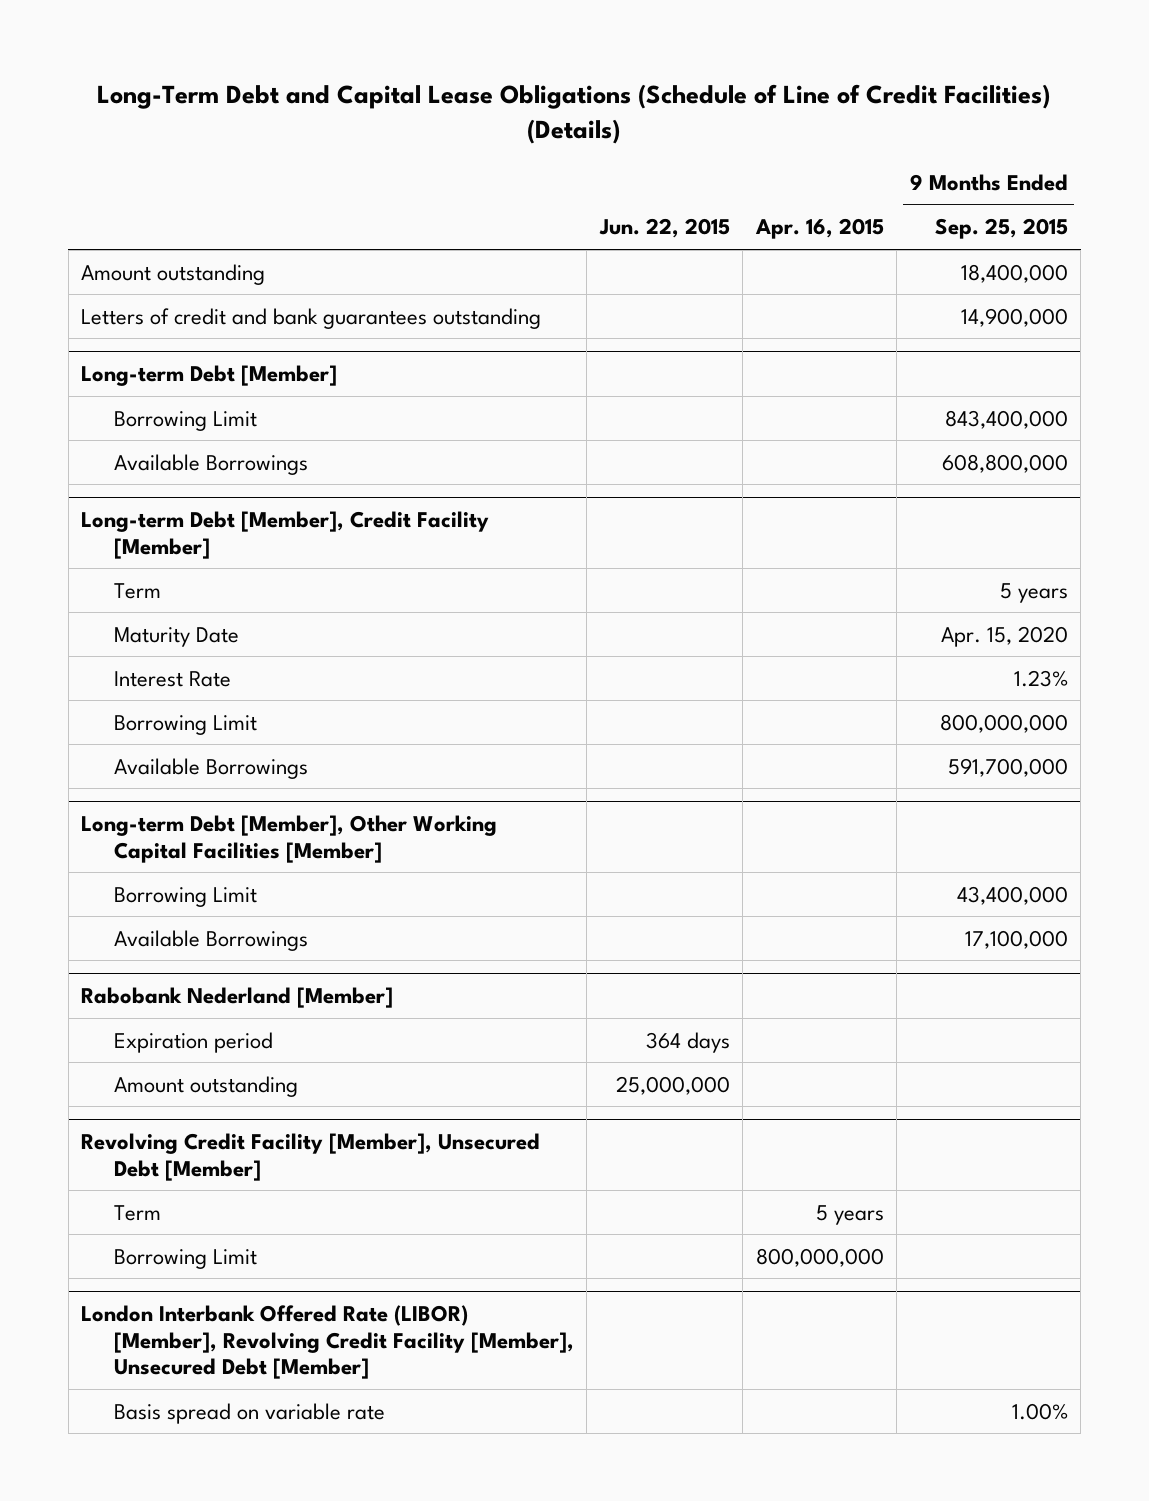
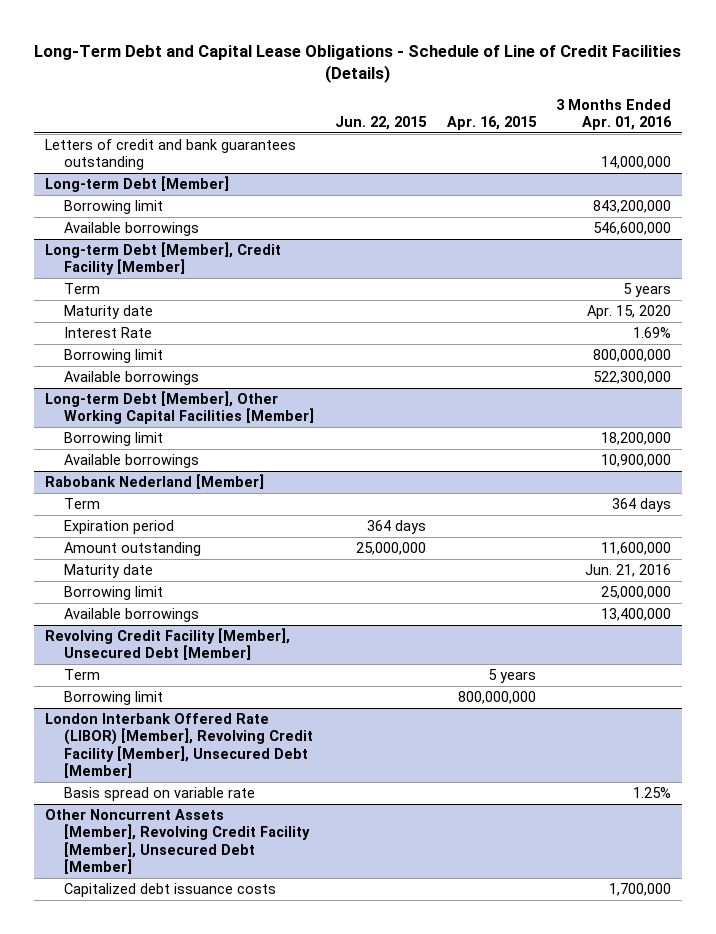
- Long-Term Debt and Capital Lease Obligations (Schedule of Line of Credit Facilities) (Details)
+ Long-Term Debt and Capital Lease Obligations - Schedule of Line of Credit Facilities (Details)
- | Jun. 22, 2015 | Apr. 16, 2015 | 9 Months Ended Sep. 25, 2015
+ | Jun. 22, 2015 | Apr. 16, 2015 | 3 Months Ended Apr. 01, 2016
- Amount outstanding | | | 18,400,000
@ Long-term Debt [Member]
- Borrowing Limit | | | 843,400,000
- Available Borrowings | | | 608,800,000
+ Borrowing limit | | | 843,200,000
+ Available borrowings | | | 546,600,000
@ Long-term Debt [Member], Credit Facility [Member]
- Maturity Date | | | Apr. 15, 2020
+ Maturity date | | | Apr. 15, 2020
- Borrowing Limit | | | 800,000,000
- Available Borrowings | | | 591,700,000
+ Borrowing limit | | | 800,000,000
+ Available borrowings | | | 522,300,000
@ Long-term Debt [Member], Other Working Capital Facilities [Member]
- Borrowing Limit | | | 43,400,000
- Available Borrowings | | | 17,100,000
+ Borrowing limit | | | 18,200,000
+ Available borrowings | | | 10,900,000
@ Rabobank Nederland [Member]
+ Term | | | 364 days
+ Maturity date | | | Jun. 21, 2016
+ Borrowing limit | | | 25,000,000
+ Available borrowings | | | 13,400,000
@ Revolving Credit Facility [Member], Unsecured Debt [Member]
- Borrowing Limit | | 800,000,000 |
+ Borrowing limit | | 800,000,000 |
+ Other Noncurrent Assets [Member], Revolving Credit Facility [Member], Unsecured Debt [Member]
+ Capitalized debt issuance costs | | | 1,700,000

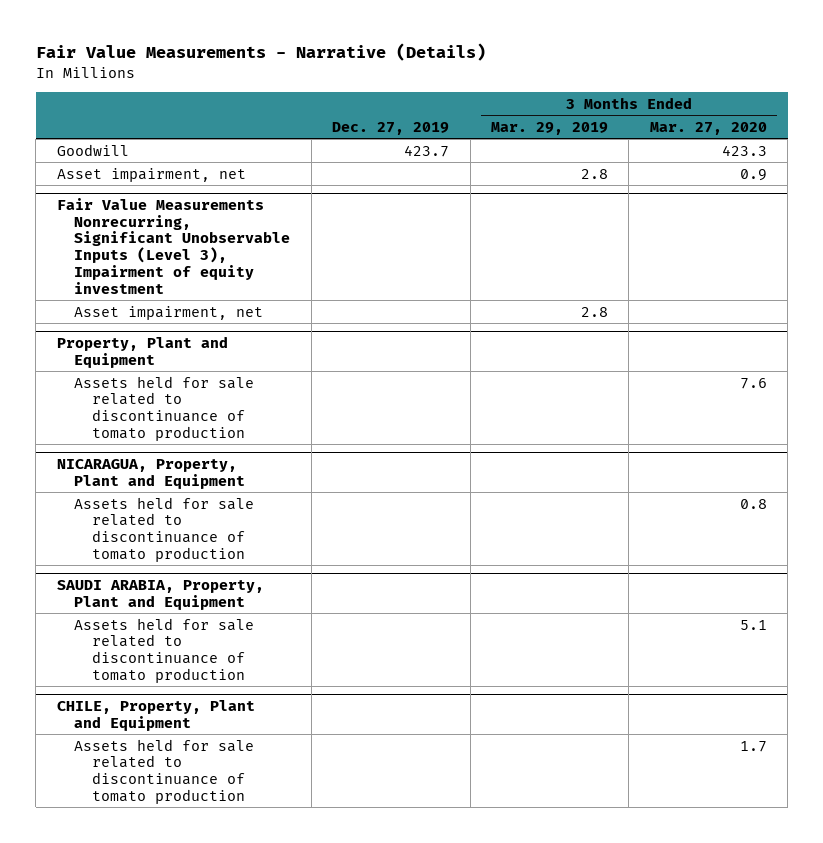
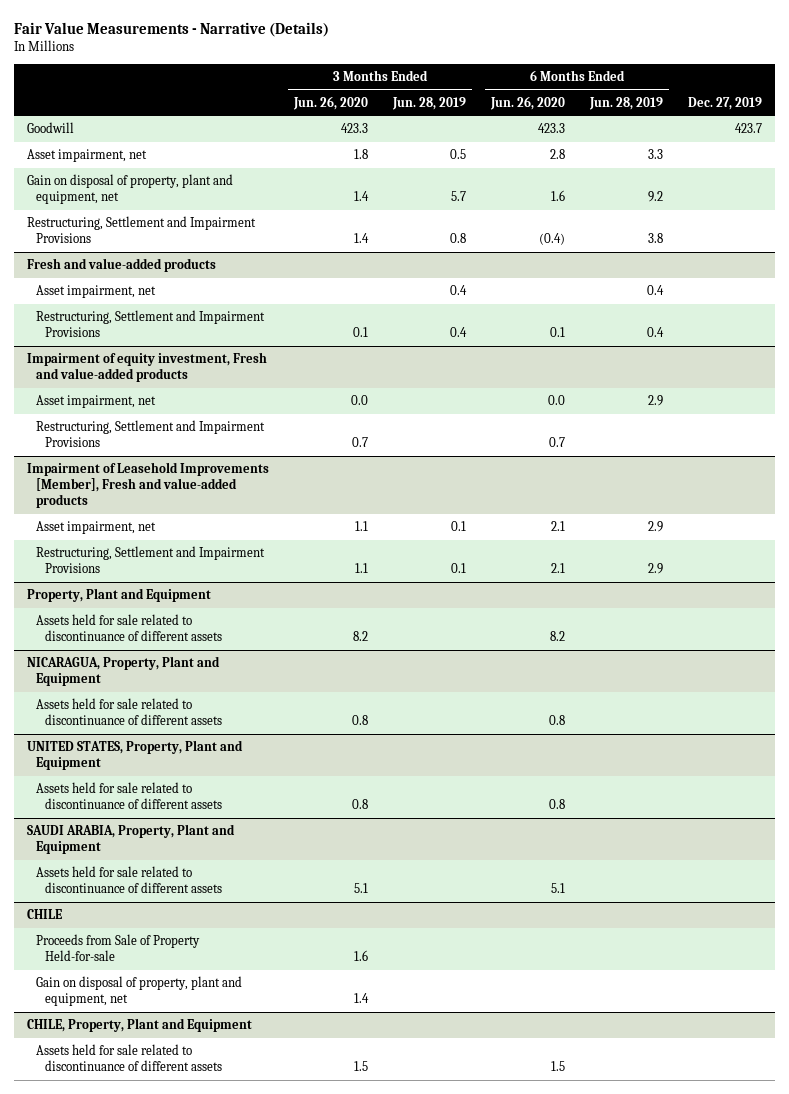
- | Dec. 27, 2019 | 3 Months Ended Mar. 29, 2019 | 3 Months Ended Mar. 27, 2020
+ | 3 Months Ended Jun. 26, 2020 | 3 Months Ended Jun. 28, 2019 | 6 Months Ended Jun. 26, 2020 | 6 Months Ended Jun. 28, 2019 | Dec. 27, 2019
- Fair Value Measurements Nonrecurring, Significant Unobservable Inputs (Level 3), Impairment of equity investment
- Asset impairment, net | | 2.8 |
+ Gain on disposal of property, plant and equipment, net | 1.4 | 5.7 | 1.6 | 9.2 |
+ Restructuring, Settlement and Impairment Provisions | 1.4 | 0.8 | (0.4) | 3.8 |
+ Fresh and value-added products
+ Asset impairment, net | | 0.4 | | 0.4 |
+ Restructuring, Settlement and Impairment Provisions | 0.1 | 0.4 | 0.1 | 0.4 |
+ Impairment of equity investment, Fresh and value-added products
+ Asset impairment, net | 0.0 | | 0.0 | 2.9 |
+ Restructuring, Settlement and Impairment Provisions | 0.7 | | 0.7 | |
+ Impairment of Leasehold Improvements [Member], Fresh and value-added products
+ Asset impairment, net | 1.1 | 0.1 | 2.1 | 2.9 |
+ Restructuring, Settlement and Impairment Provisions | 1.1 | 0.1 | 2.1 | 2.9 |
@ Property, Plant and Equipment
- Assets held for sale related to discontinuance of tomato production | | | 7.6
+ Assets held for sale related to discontinuance of different assets | 8.2 | | 8.2 | |
@ NICARAGUA, Property, Plant and Equipment
- Assets held for sale related to discontinuance of tomato production | | | 0.8
+ Assets held for sale related to discontinuance of different assets | 0.8 | | 0.8 | |
+ UNITED STATES, Property, Plant and Equipment
+ Assets held for sale related to discontinuance of different assets | 0.8 | | 0.8 | |
@ SAUDI ARABIA, Property, Plant and Equipment
- Assets held for sale related to discontinuance of tomato production | | | 5.1
+ Assets held for sale related to discontinuance of different assets | 5.1 | | 5.1 | |
+ CHILE
+ Proceeds from Sale of Property Held-for-sale | 1.6 | | | |
+ Gain on disposal of property, plant and equipment, net | 1.4 | | | |
@ CHILE, Property, Plant and Equipment
- Assets held for sale related to discontinuance of tomato production | | | 1.7
+ Assets held for sale related to discontinuance of different assets | 1.5 | | 1.5 | |

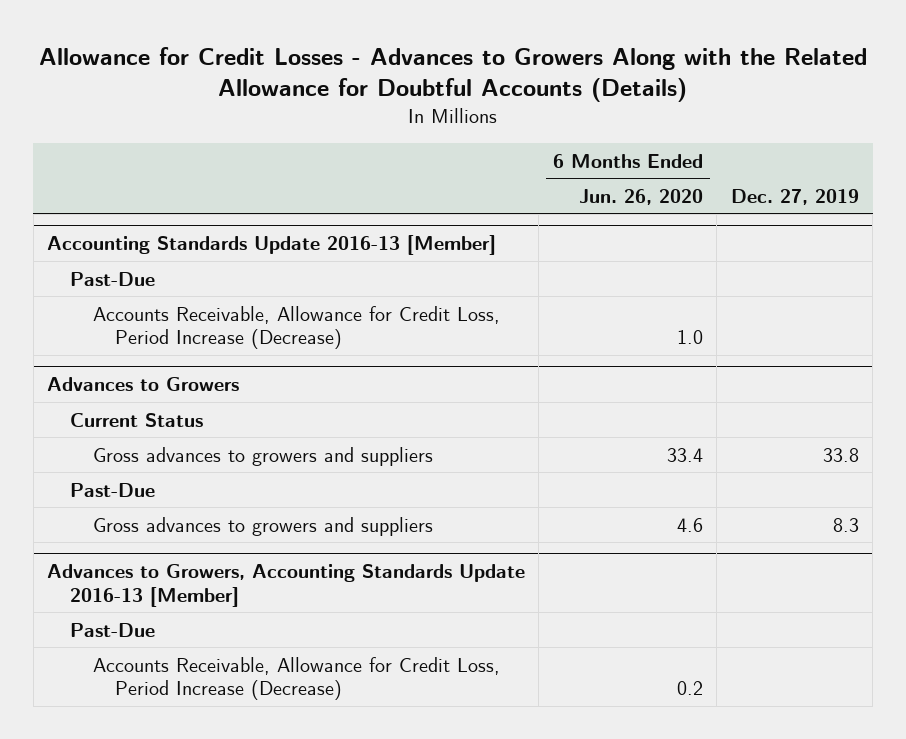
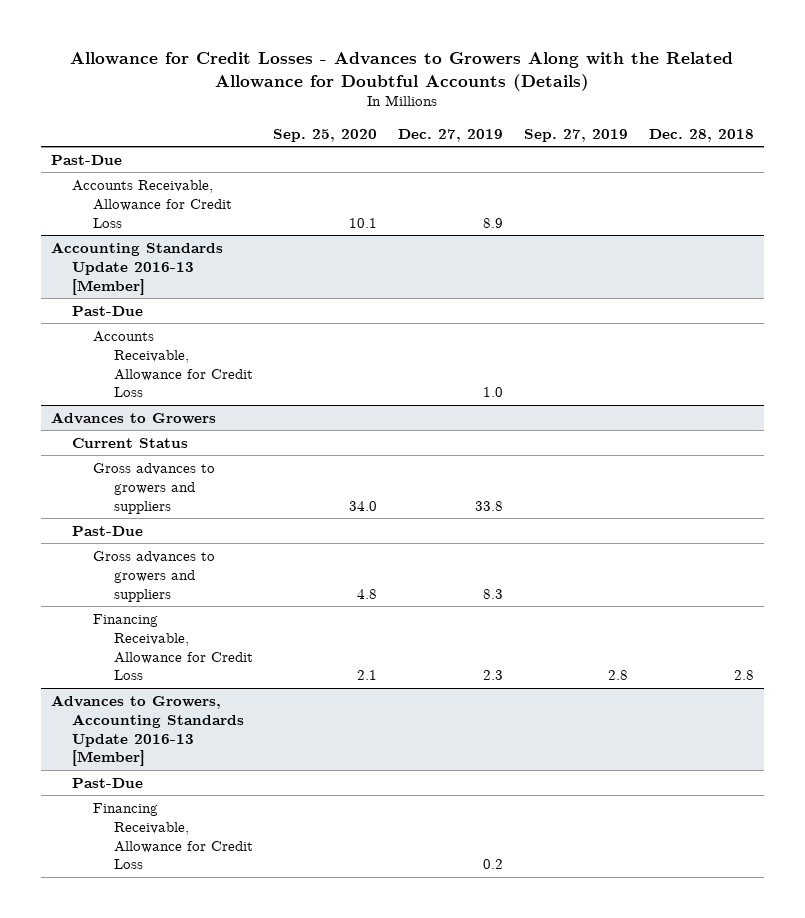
- | 6 Months Ended Jun. 26, 2020 | Dec. 27, 2019
+ | Sep. 25, 2020 | Dec. 27, 2019 | Sep. 27, 2019 | Dec. 28, 2018
+ Past-Due
+ Accounts Receivable, Allowance for Credit Loss | 10.1 | 8.9 | |
@ Accounting Standards Update 2016-13 [Member]
- Accounts Receivable, Allowance for Credit Loss, Period Increase (Decrease) | 1.0 |
+ Accounts Receivable, Allowance for Credit Loss | | 1.0 | |
@ Advances to Growers
+ Financing Receivable, Allowance for Credit Loss | 2.1 | 2.3 | 2.8 | 2.8
@ Advances to Growers, Accounting Standards Update 2016-13 [Member]
- Accounts Receivable, Allowance for Credit Loss, Period Increase (Decrease) | 0.2 |
+ Financing Receivable, Allowance for Credit Loss | | 0.2 | |

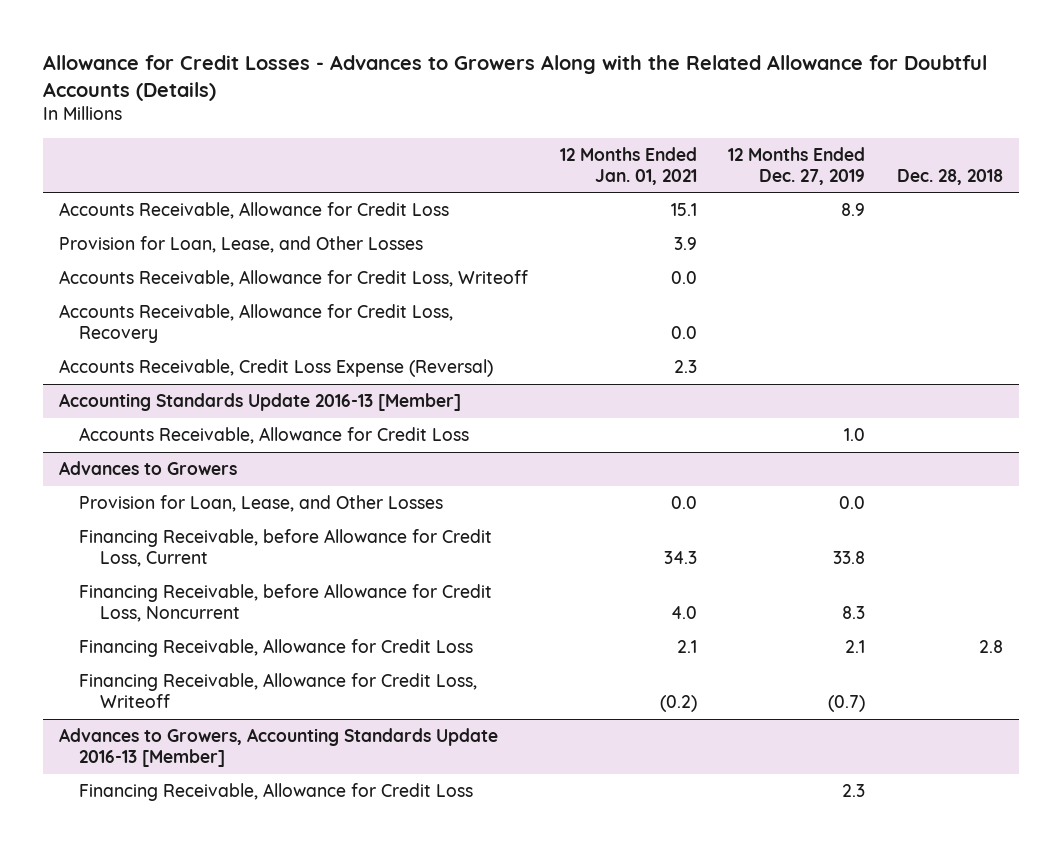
- | Sep. 25, 2020 | Dec. 27, 2019 | Sep. 27, 2019 | Dec. 28, 2018
+ | 12 Months Ended Jan. 01, 2021 | 12 Months Ended Dec. 27, 2019 | Dec. 28, 2018
- Past-Due
+ Provision for Loan, Lease, and Other Losses | 3.9 | |
+ Accounts Receivable, Allowance for Credit Loss, Writeoff | 0.0 | |
+ Accounts Receivable, Allowance for Credit Loss, Recovery | 0.0 | |
+ Accounts Receivable, Credit Loss Expense (Reversal) | 2.3 | |
@ Accounting Standards Update 2016-13 [Member]
- Past-Due
@ Advances to Growers
- Current Status
- Gross advances to growers and suppliers | 34.0 | 33.8 | |
- Past-Due
- Gross advances to growers and suppliers | 4.8 | 8.3 | |
+ Provision for Loan, Lease, and Other Losses | 0.0 | 0.0 |
+ Financing Receivable, before Allowance for Credit Loss, Current | 34.3 | 33.8 |
+ Financing Receivable, before Allowance for Credit Loss, Noncurrent | 4.0 | 8.3 |
+ Financing Receivable, Allowance for Credit Loss, Writeoff | (0.2) | (0.7) |
@ Advances to Growers, Accounting Standards Update 2016-13 [Member]
- Past-Due

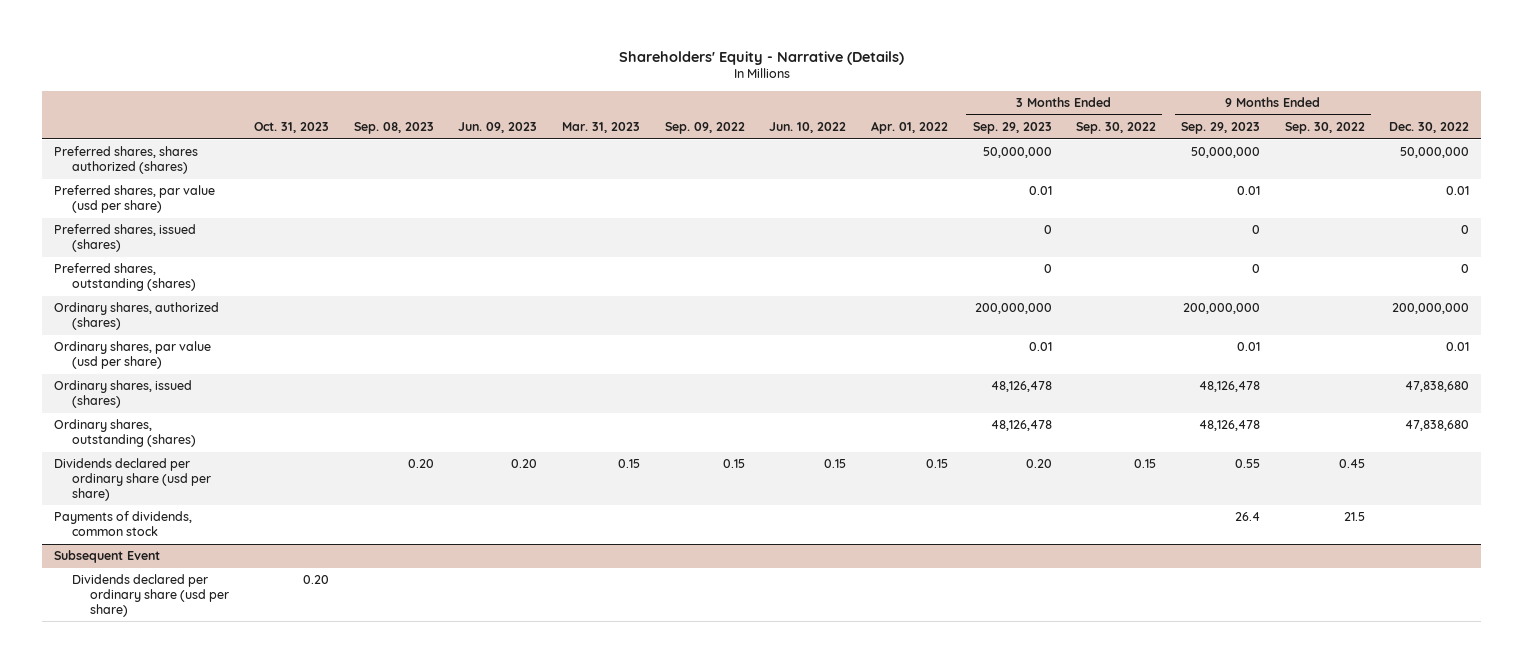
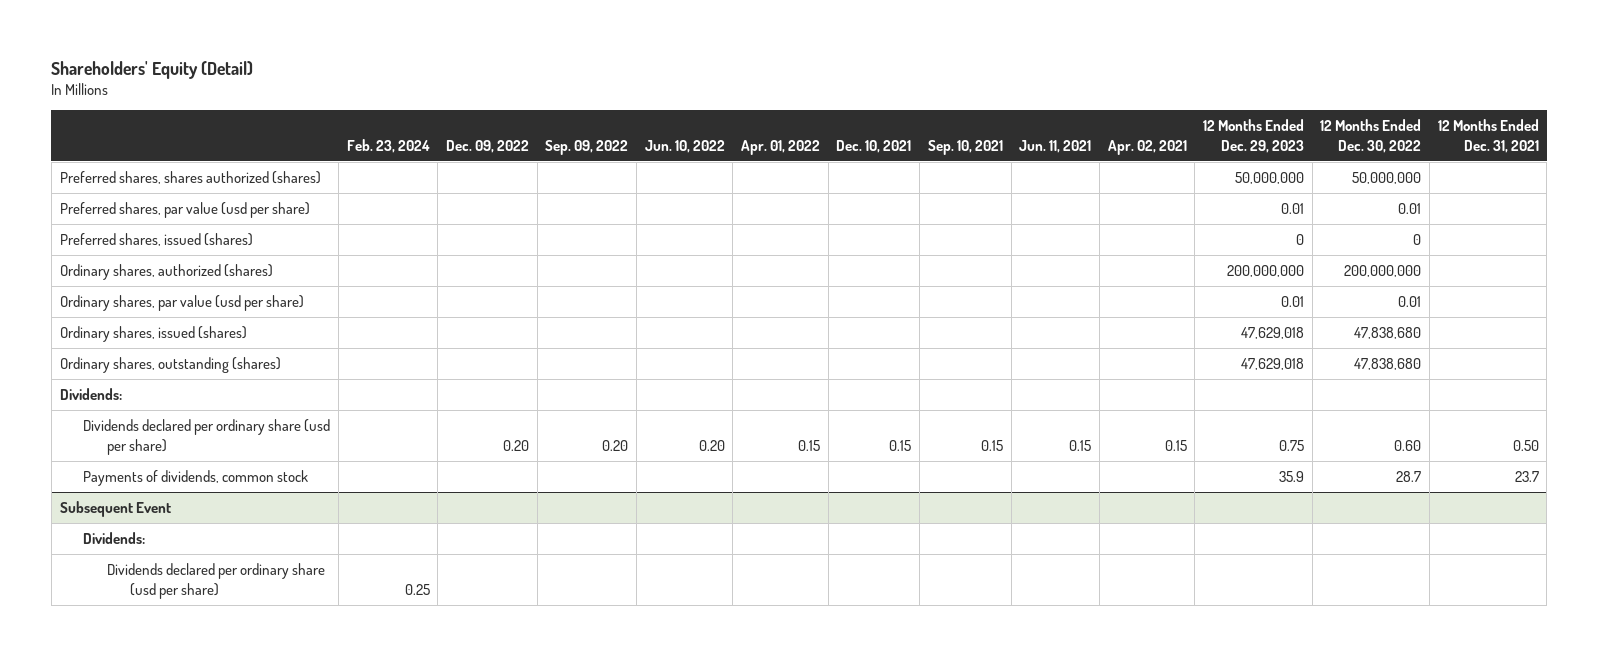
- Shareholders' Equity - Narrative (Details)
+ Shareholders' Equity (Detail)
- | Oct. 31, 2023 | Sep. 08, 2023 | Jun. 09, 2023 | Mar. 31, 2023 | Sep. 09, 2022 | Jun. 10, 2022 | Apr. 01, 2022 | 3 Months Ended Sep. 29, 2023 | 3 Months Ended Sep. 30, 2022 | 9 Months Ended Sep. 29, 2023 | 9 Months Ended Sep. 30, 2022 | Dec. 30, 2022
+ | Feb. 23, 2024 | Dec. 09, 2022 | Sep. 09, 2022 | Jun. 10, 2022 | Apr. 01, 2022 | Dec. 10, 2021 | Sep. 10, 2021 | Jun. 11, 2021 | Apr. 02, 2021 | 12 Months Ended Dec. 29, 2023 | 12 Months Ended Dec. 30, 2022 | 12 Months Ended Dec. 31, 2021
- Preferred shares, outstanding (shares) | | | | | | | | 0 | | 0 | | 0
- Dividends declared per ordinary share (usd per share) | | 0.20 | 0.20 | 0.15 | 0.15 | 0.15 | 0.15 | 0.20 | 0.15 | 0.55 | 0.45 |
+ Dividends:
+ Dividends declared per ordinary share (usd per share) | | 0.20 | 0.20 | 0.20 | 0.15 | 0.15 | 0.15 | 0.15 | 0.15 | 0.75 | 0.60 | 0.50
@ Subsequent Event
+ Dividends:

